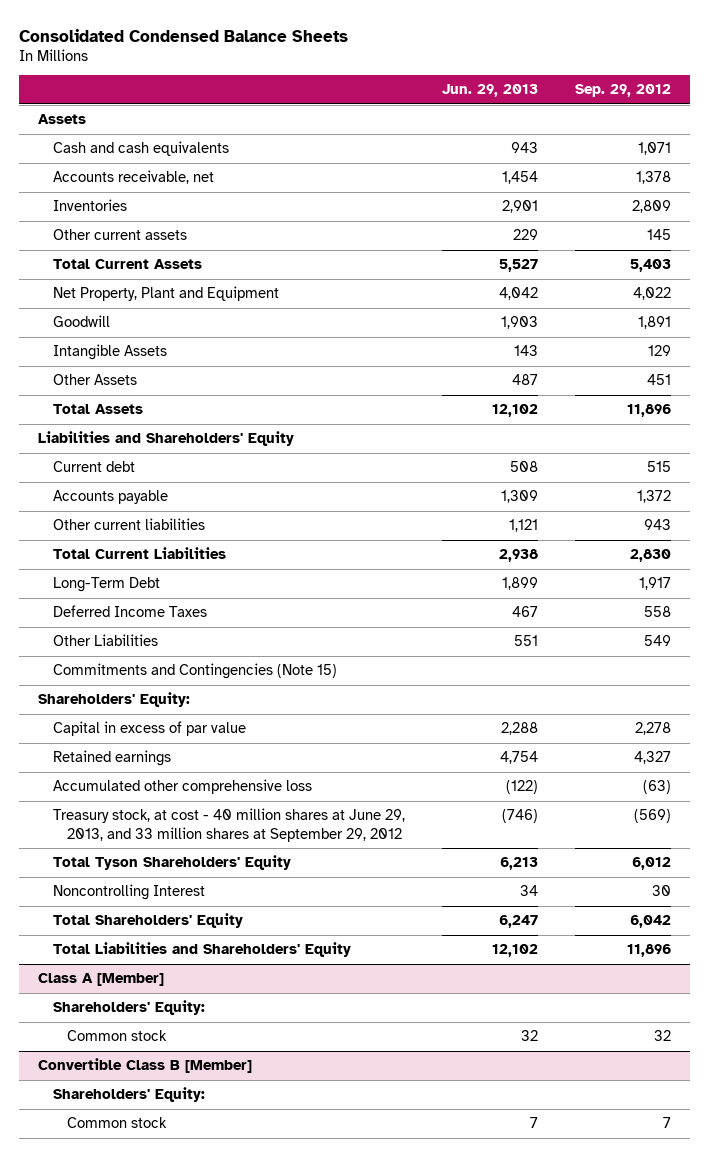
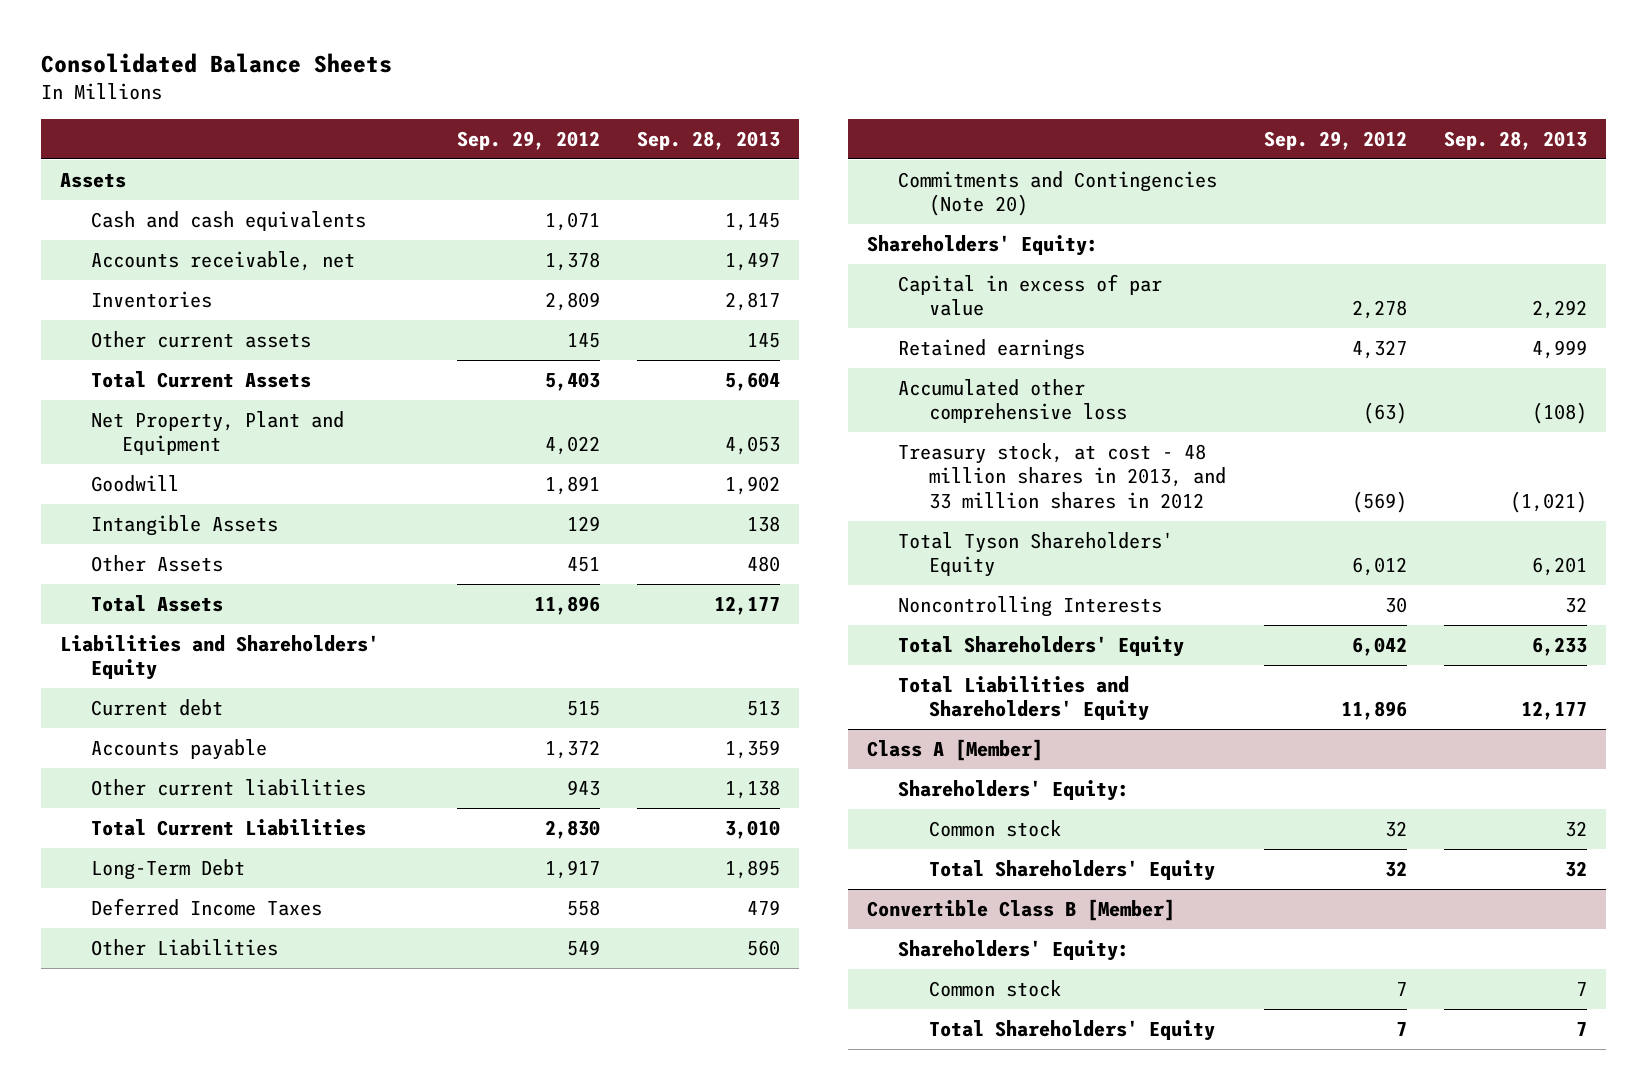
- Consolidated Condensed Balance Sheets
+ Consolidated Balance Sheets
- | Jun. 29, 2013 | Sep. 29, 2012
+ | Sep. 29, 2012 | Sep. 28, 2013
- Commitments and Contingencies (Note 15)
+ Commitments and Contingencies (Note 20)
- Treasury stock, at cost - 40 million shares at June 29, 2013, and 33 million shares at September 29, 2012 | (746) | (569)
+ Treasury stock, at cost - 48 million shares in 2013, and 33 million shares in 2012 | (569) | (1,021)
- Noncontrolling Interest | 34 | 30
+ Noncontrolling Interests | 30 | 32
@ Class A [Member]
+ Total Shareholders' Equity | 32 | 32
@ Convertible Class B [Member]
+ Total Shareholders' Equity | 7 | 7

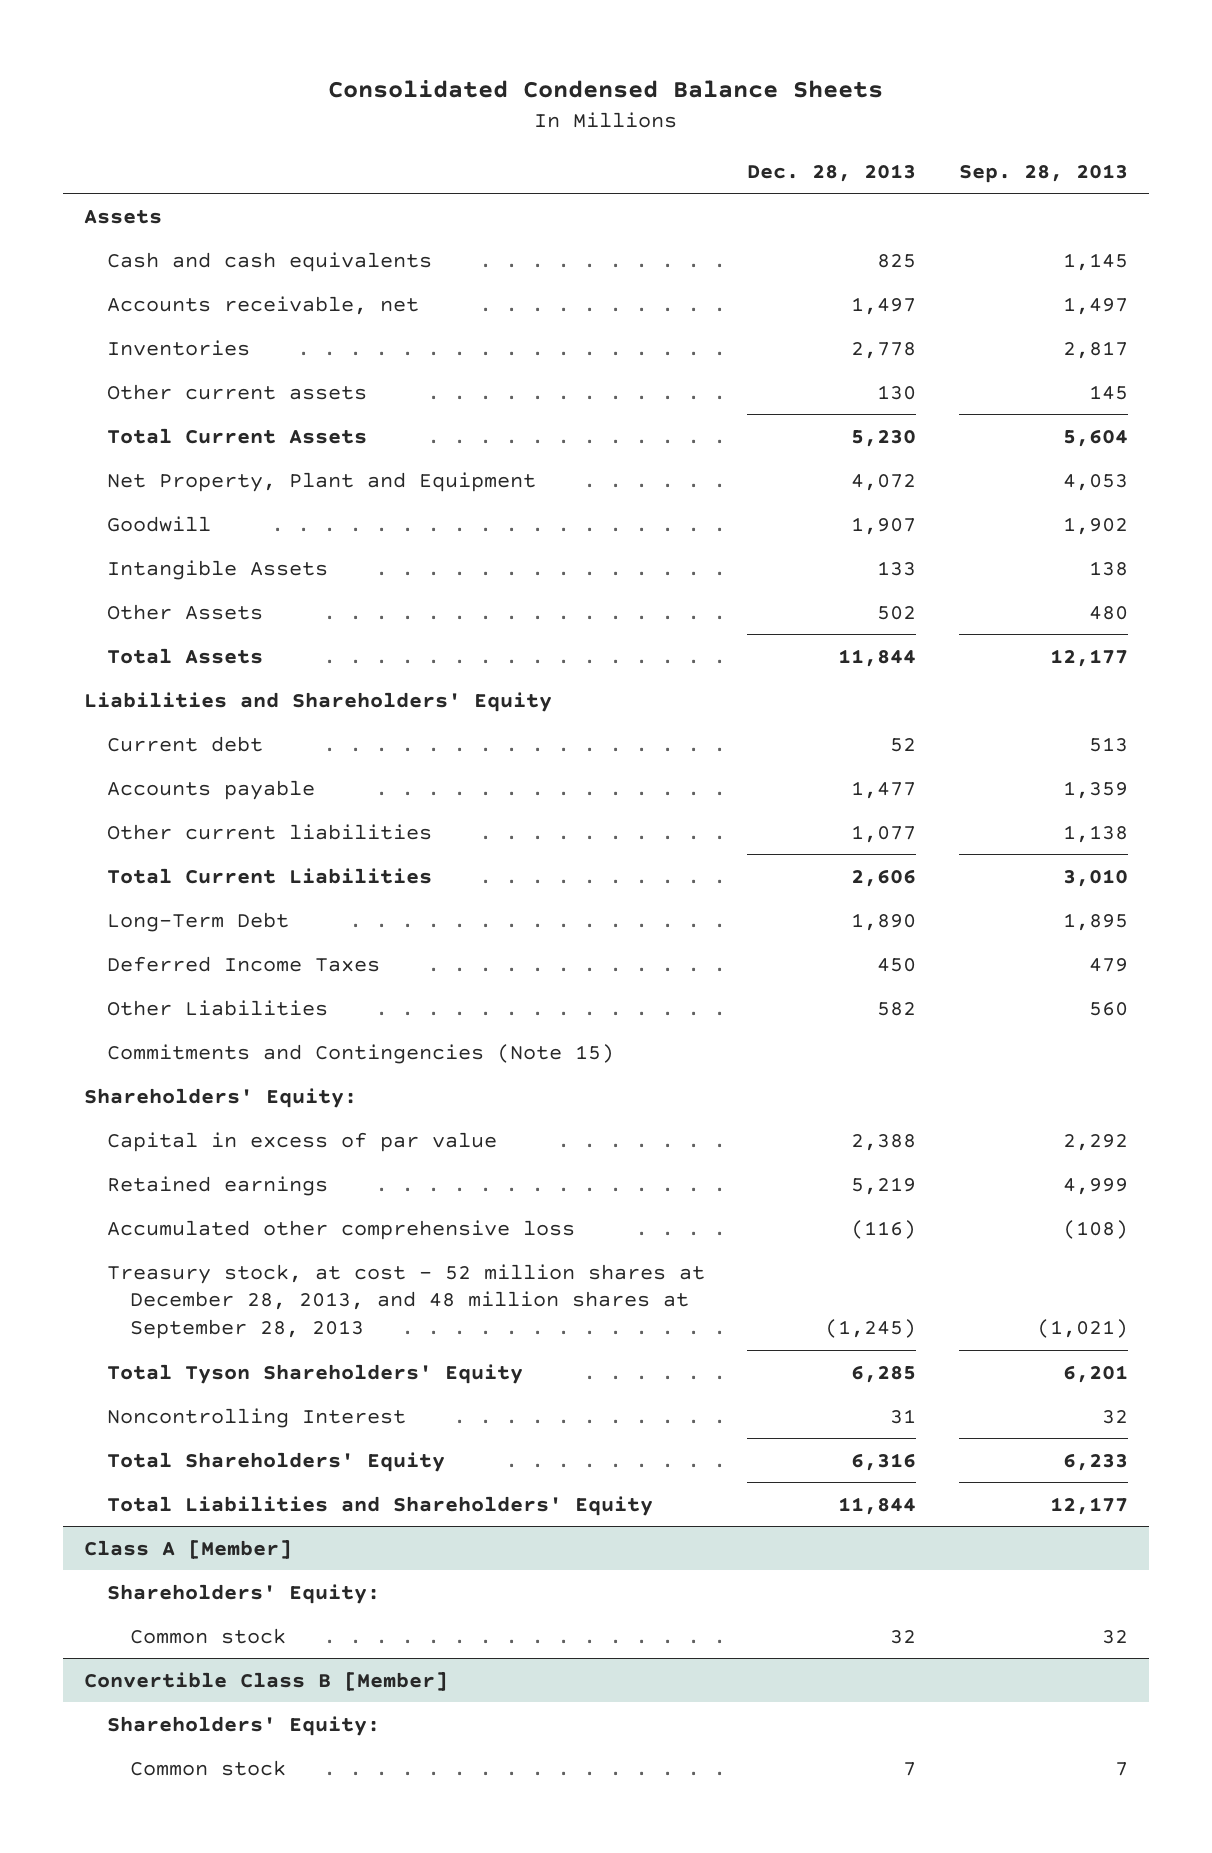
- Consolidated Balance Sheets
+ Consolidated Condensed Balance Sheets
- | Sep. 29, 2012 | Sep. 28, 2013
+ | Dec. 28, 2013 | Sep. 28, 2013
- Commitments and Contingencies (Note 20)
+ Commitments and Contingencies (Note 15)
- Treasury stock, at cost - 48 million shares in 2013, and 33 million shares in 2012 | (569) | (1,021)
+ Treasury stock, at cost - 52 million shares at December 28, 2013, and 48 million shares at September 28, 2013 | (1,245) | (1,021)
- Noncontrolling Interests | 30 | 32
+ Noncontrolling Interest | 31 | 32
@ Class A [Member]
- Total Shareholders' Equity | 32 | 32
@ Convertible Class B [Member]
- Total Shareholders' Equity | 7 | 7

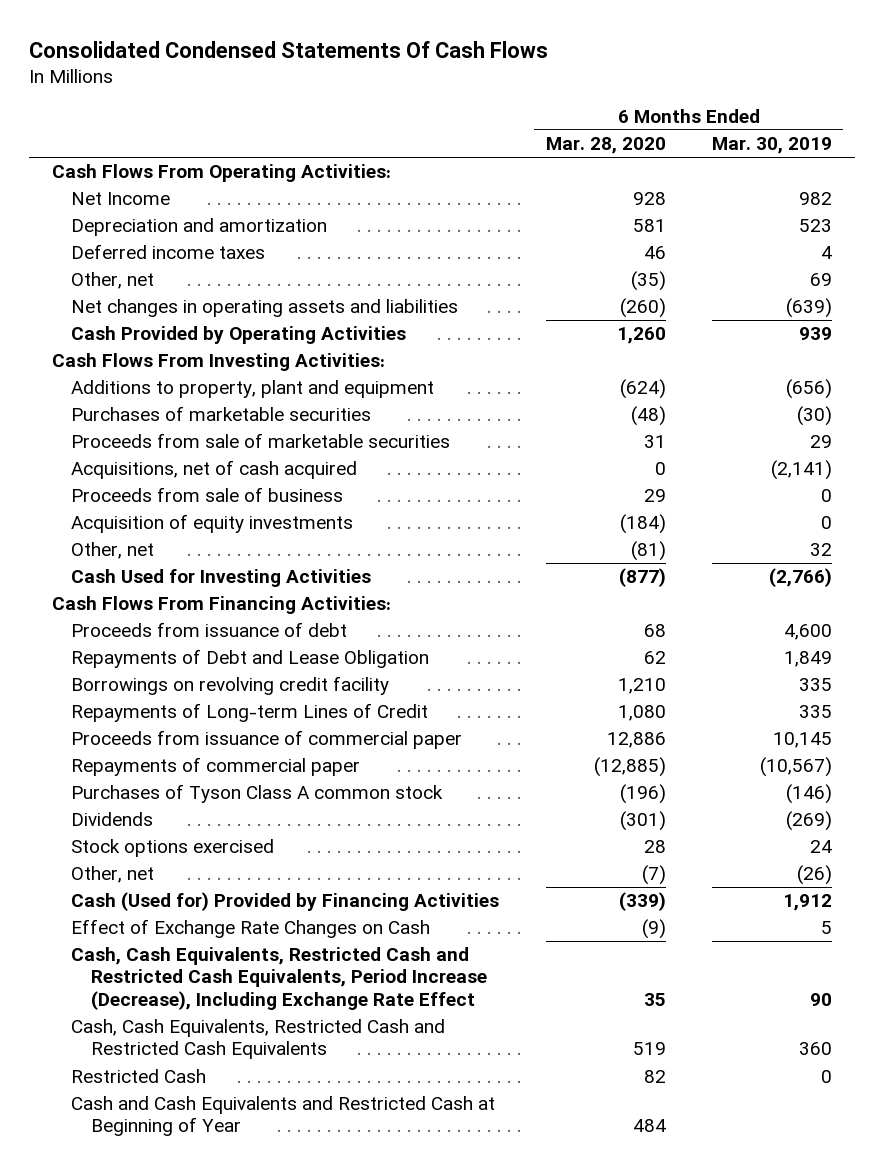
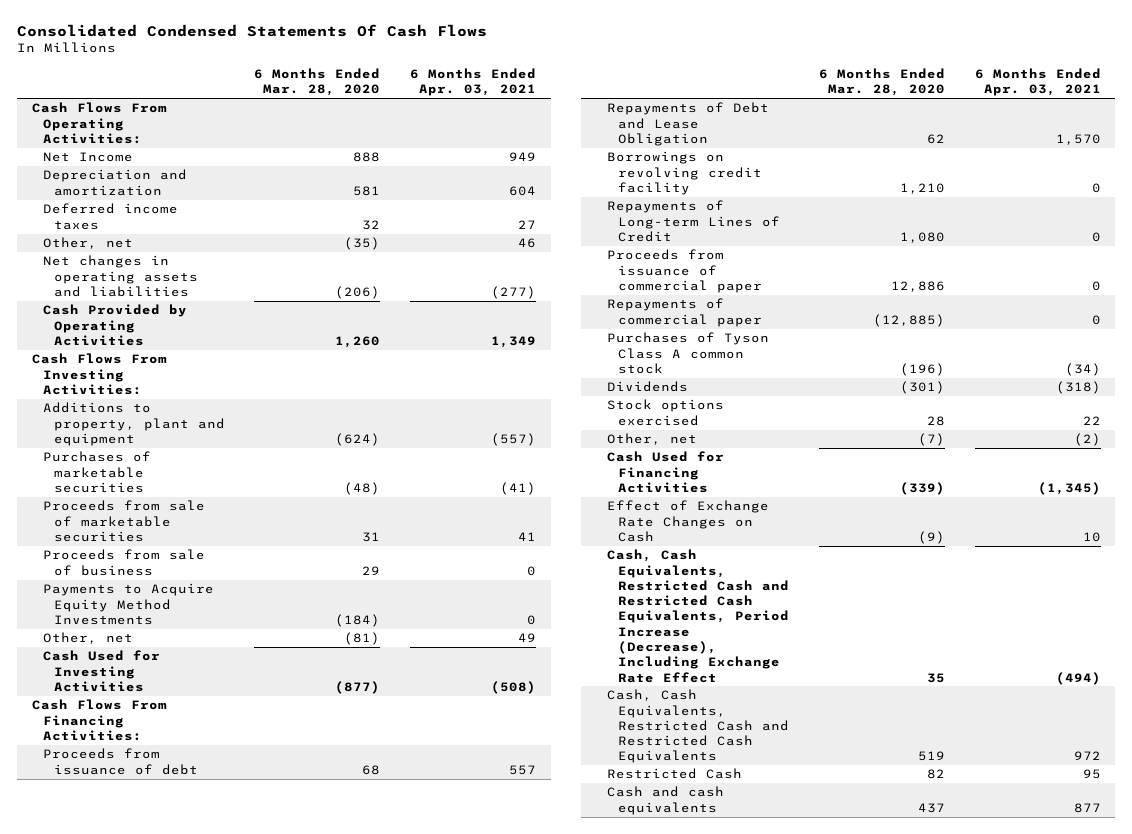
- | 6 Months Ended Mar. 28, 2020 | 6 Months Ended Mar. 30, 2019
+ | 6 Months Ended Mar. 28, 2020 | 6 Months Ended Apr. 03, 2021
- Net Income | 928 | 982
+ Net Income | 888 | 949
- Deferred income taxes | 46 | 4
+ Deferred income taxes | 32 | 27
- Net changes in operating assets and liabilities | (260) | (639)
+ Net changes in operating assets and liabilities | (206) | (277)
- Acquisitions, net of cash acquired | 0 | (2,141)
- Acquisition of equity investments | (184) | 0
+ Payments to Acquire Equity Method Investments | (184) | 0
- Cash (Used for) Provided by Financing Activities | (339) | 1,912
+ Cash Used for Financing Activities | (339) | (1,345)
- Cash and Cash Equivalents and Restricted Cash at Beginning of Year | 484 |
+ Cash and cash equivalents | 437 | 877

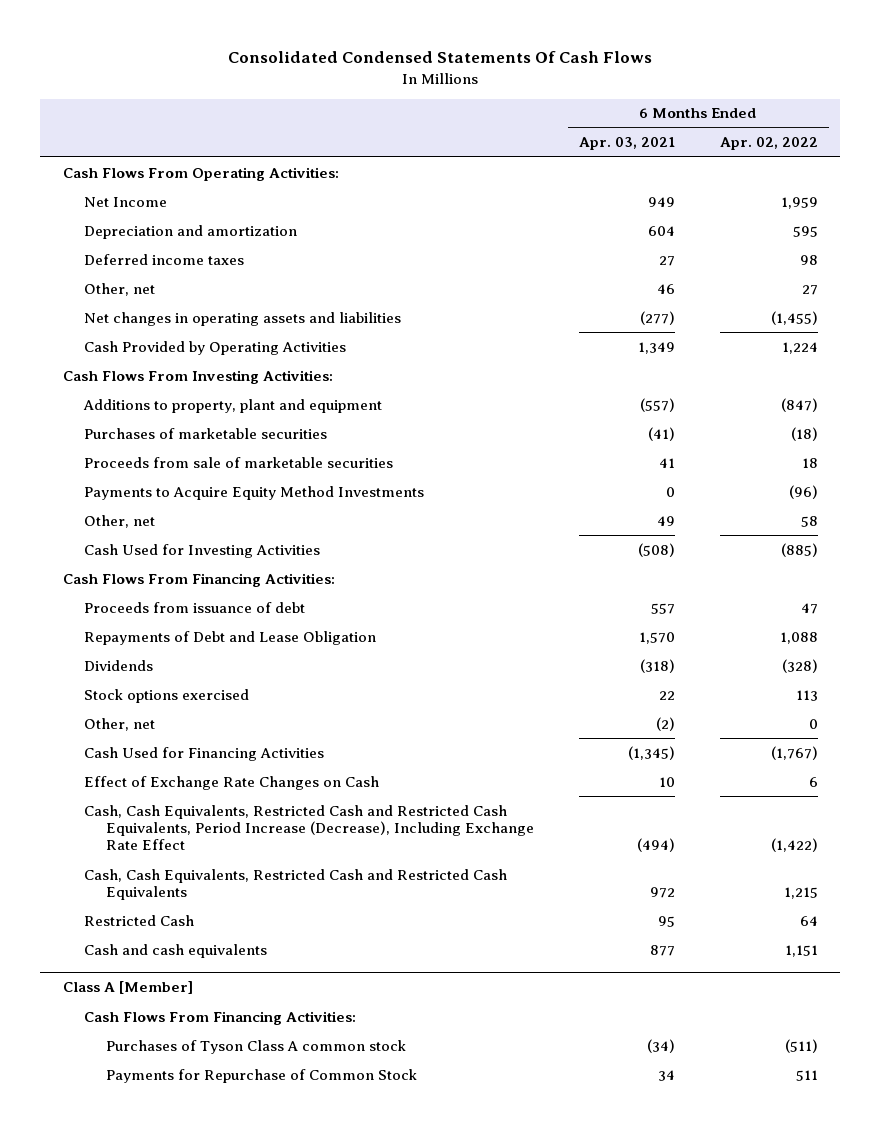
- | 6 Months Ended Mar. 28, 2020 | 6 Months Ended Apr. 03, 2021
+ | 6 Months Ended Apr. 03, 2021 | 6 Months Ended Apr. 02, 2022
- Proceeds from sale of business | 29 | 0
- Borrowings on revolving credit facility | 1,210 | 0
- Repayments of Long-term Lines of Credit | 1,080 | 0
- Proceeds from issuance of commercial paper | 12,886 | 0
- Repayments of commercial paper | (12,885) | 0
- Purchases of Tyson Class A common stock | (196) | (34)
+ Class A [Member]
+ Cash Flows From Financing Activities:
+ Purchases of Tyson Class A common stock | (34) | (511)
+ Payments for Repurchase of Common Stock | 34 | 511

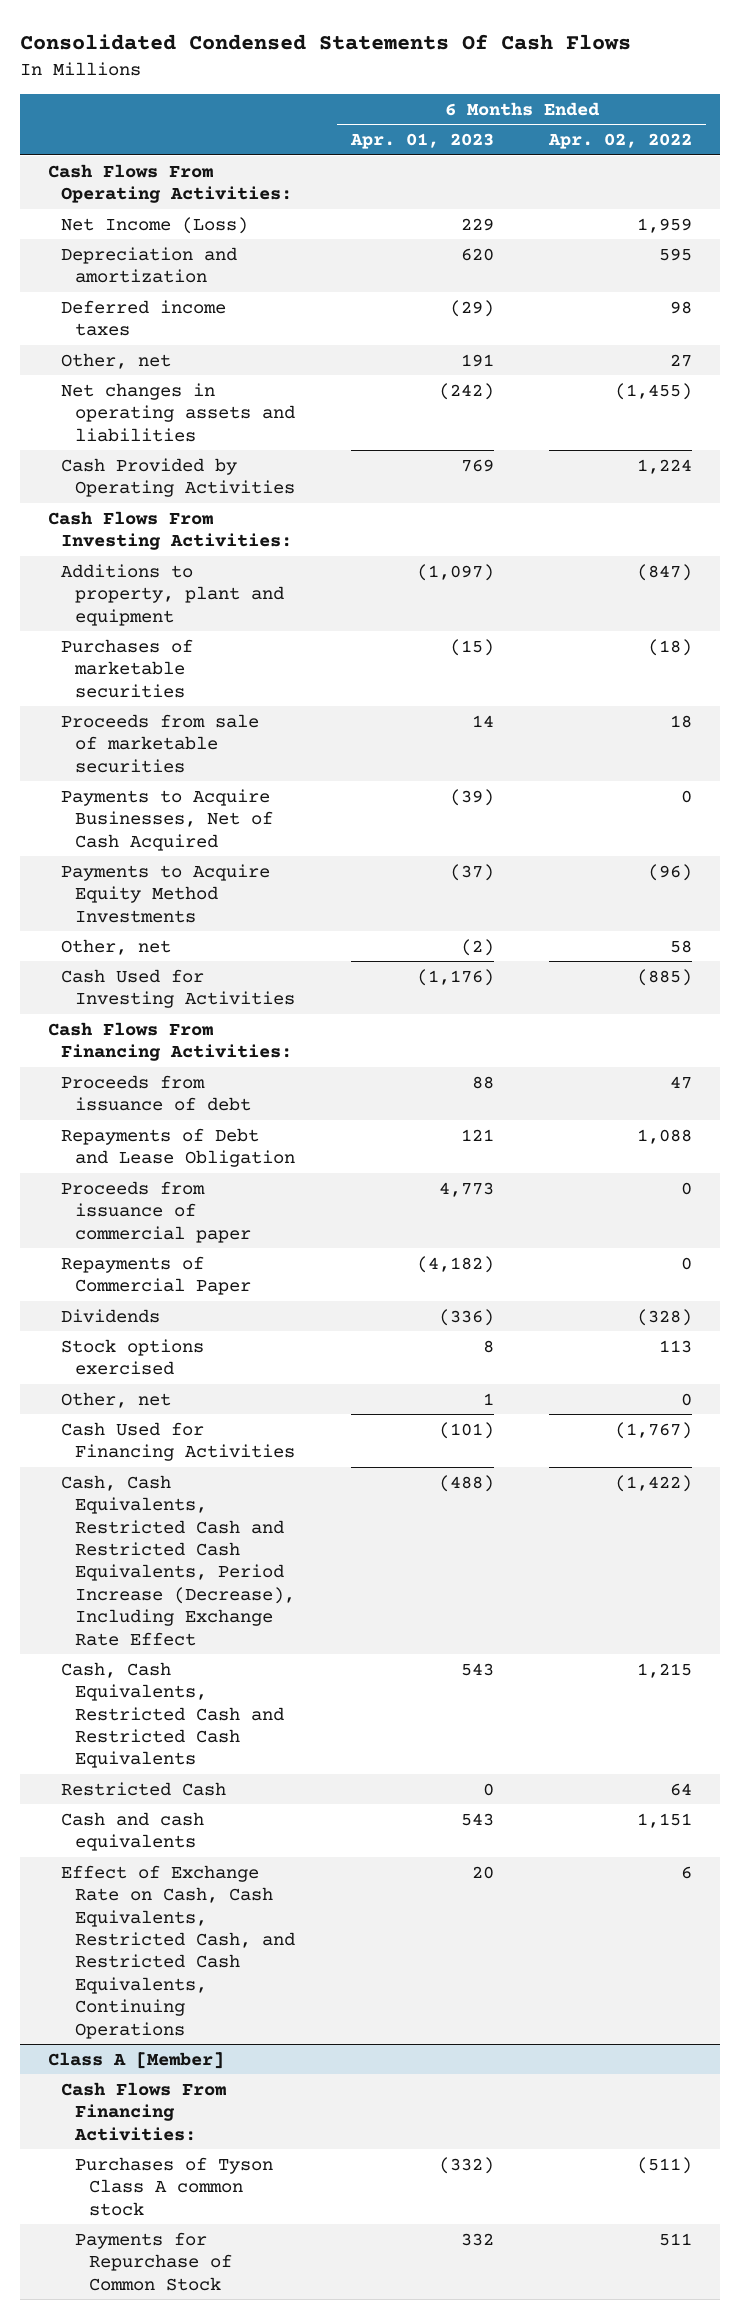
- | 6 Months Ended Apr. 03, 2021 | 6 Months Ended Apr. 02, 2022
+ | 6 Months Ended Apr. 01, 2023 | 6 Months Ended Apr. 02, 2022
- Net Income | 949 | 1,959
+ Net Income (Loss) | 229 | 1,959
+ Payments to Acquire Businesses, Net of Cash Acquired | (39) | 0
+ Proceeds from issuance of commercial paper | 4,773 | 0
+ Repayments of Commercial Paper | (4,182) | 0
- Effect of Exchange Rate Changes on Cash | 10 | 6
+ Effect of Exchange Rate on Cash, Cash Equivalents, Restricted Cash, and Restricted Cash Equivalents, Continuing Operations | 20 | 6

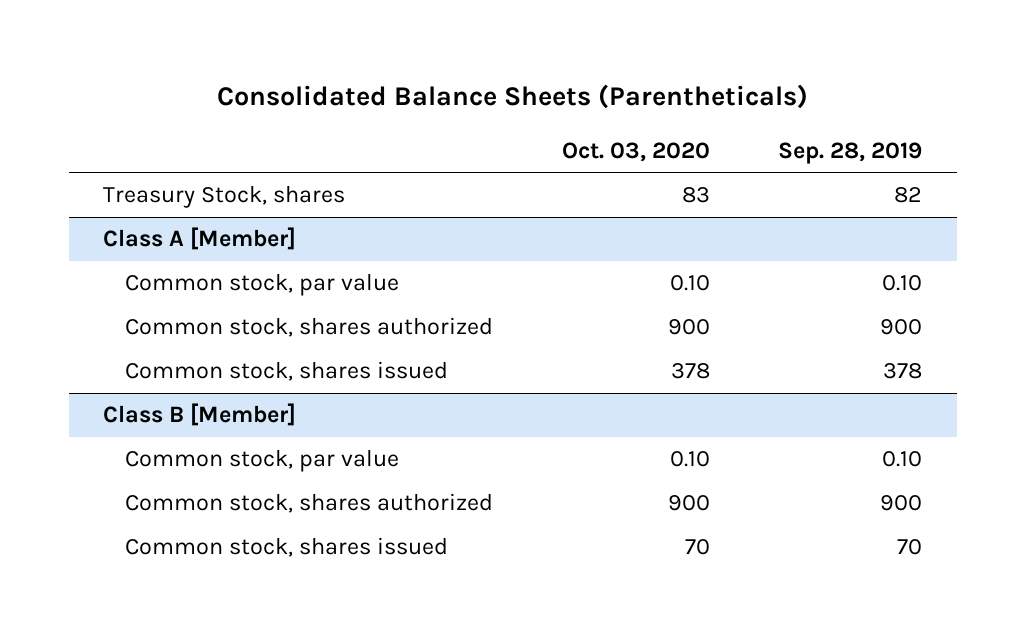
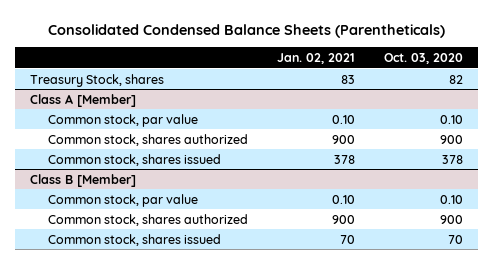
- Consolidated Balance Sheets (Parentheticals)
+ Consolidated Condensed Balance Sheets (Parentheticals)
- | Oct. 03, 2020 | Sep. 28, 2019
+ | Jan. 02, 2021 | Oct. 03, 2020
- Treasury Stock, shares | 83 | 82
+ Treasury Stock, shares | 83 | 82

